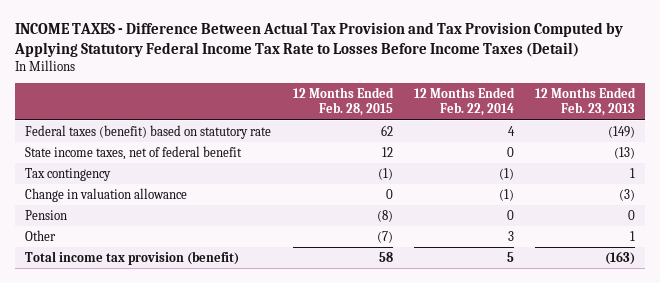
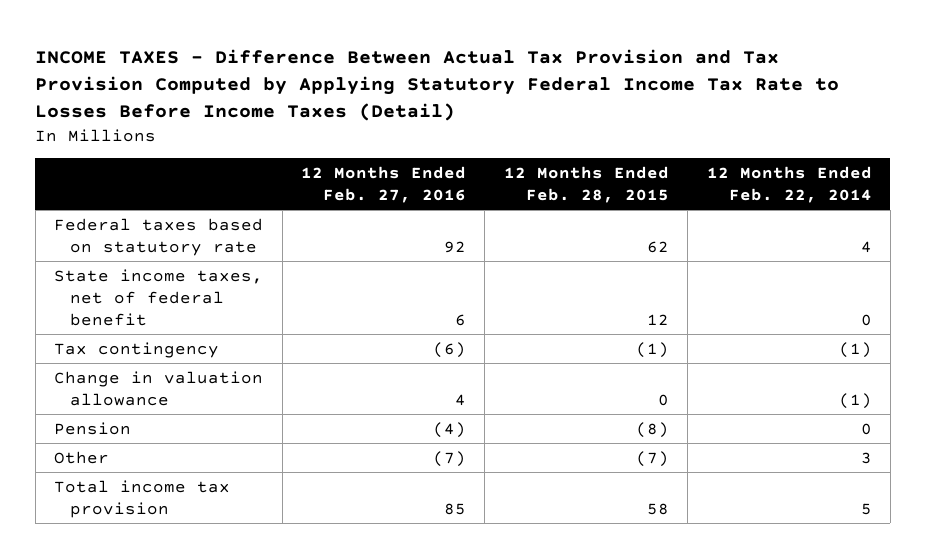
- | 12 Months Ended Feb. 28, 2015 | 12 Months Ended Feb. 22, 2014 | 12 Months Ended Feb. 23, 2013
+ | 12 Months Ended Feb. 27, 2016 | 12 Months Ended Feb. 28, 2015 | 12 Months Ended Feb. 22, 2014
- Federal taxes (benefit) based on statutory rate | 62 | 4 | (149)
+ Federal taxes based on statutory rate | 92 | 62 | 4
- Total income tax provision (benefit) | 58 | 5 | (163)
+ Total income tax provision | 85 | 58 | 5

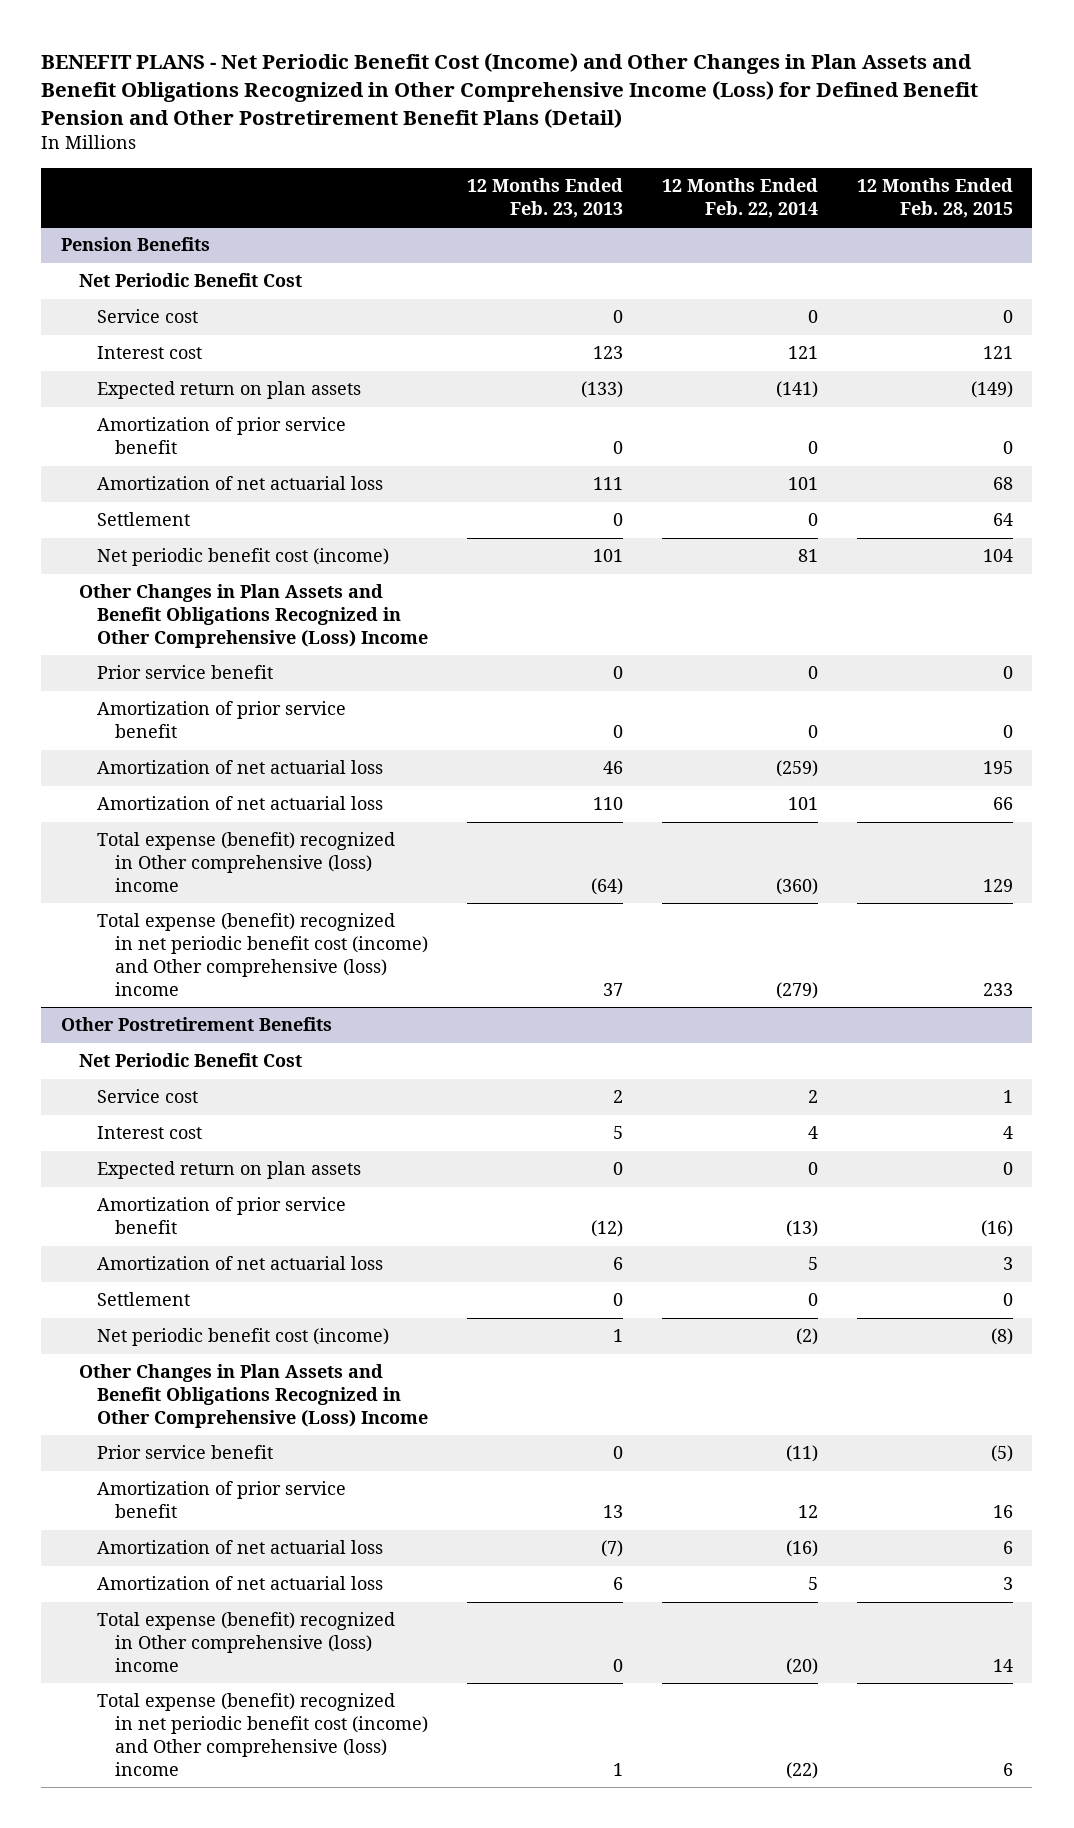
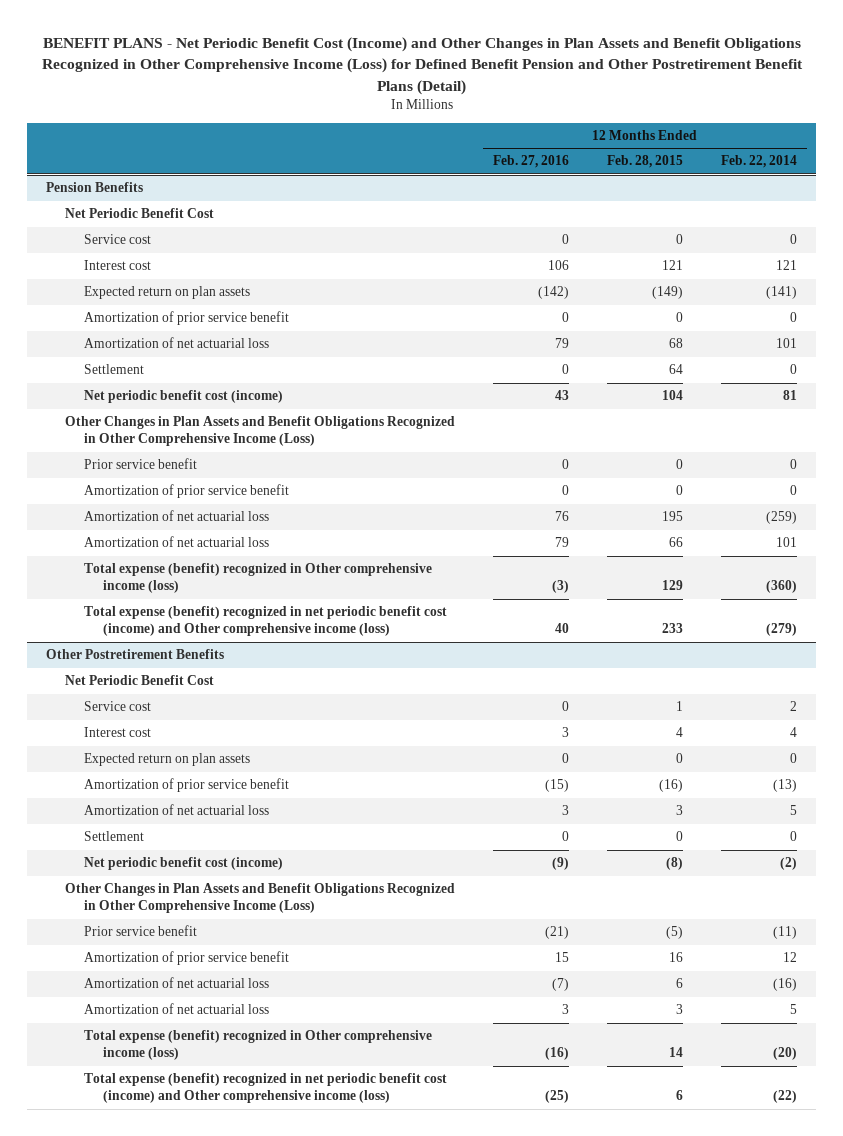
- | 12 Months Ended Feb. 23, 2013 | 12 Months Ended Feb. 22, 2014 | 12 Months Ended Feb. 28, 2015
+ | 12 Months Ended Feb. 27, 2016 | 12 Months Ended Feb. 28, 2015 | 12 Months Ended Feb. 22, 2014
@ Pension Benefits
- Other Changes in Plan Assets and Benefit Obligations Recognized in Other Comprehensive (Loss) Income
+ Other Changes in Plan Assets and Benefit Obligations Recognized in Other Comprehensive Income (Loss)
- Total expense (benefit) recognized in Other comprehensive (loss) income | (64) | (360) | 129
- Total expense (benefit) recognized in net periodic benefit cost (income) and Other comprehensive (loss) income | 37 | (279) | 233
+ Total expense (benefit) recognized in Other comprehensive income (loss) | (3) | 129 | (360)
+ Total expense (benefit) recognized in net periodic benefit cost (income) and Other comprehensive income (loss) | 40 | 233 | (279)
@ Other Postretirement Benefits
- Other Changes in Plan Assets and Benefit Obligations Recognized in Other Comprehensive (Loss) Income
+ Other Changes in Plan Assets and Benefit Obligations Recognized in Other Comprehensive Income (Loss)
- Total expense (benefit) recognized in Other comprehensive (loss) income | 0 | (20) | 14
- Total expense (benefit) recognized in net periodic benefit cost (income) and Other comprehensive (loss) income | 1 | (22) | 6
+ Total expense (benefit) recognized in Other comprehensive income (loss) | (16) | 14 | (20)
+ Total expense (benefit) recognized in net periodic benefit cost (income) and Other comprehensive income (loss) | (25) | 6 | (22)

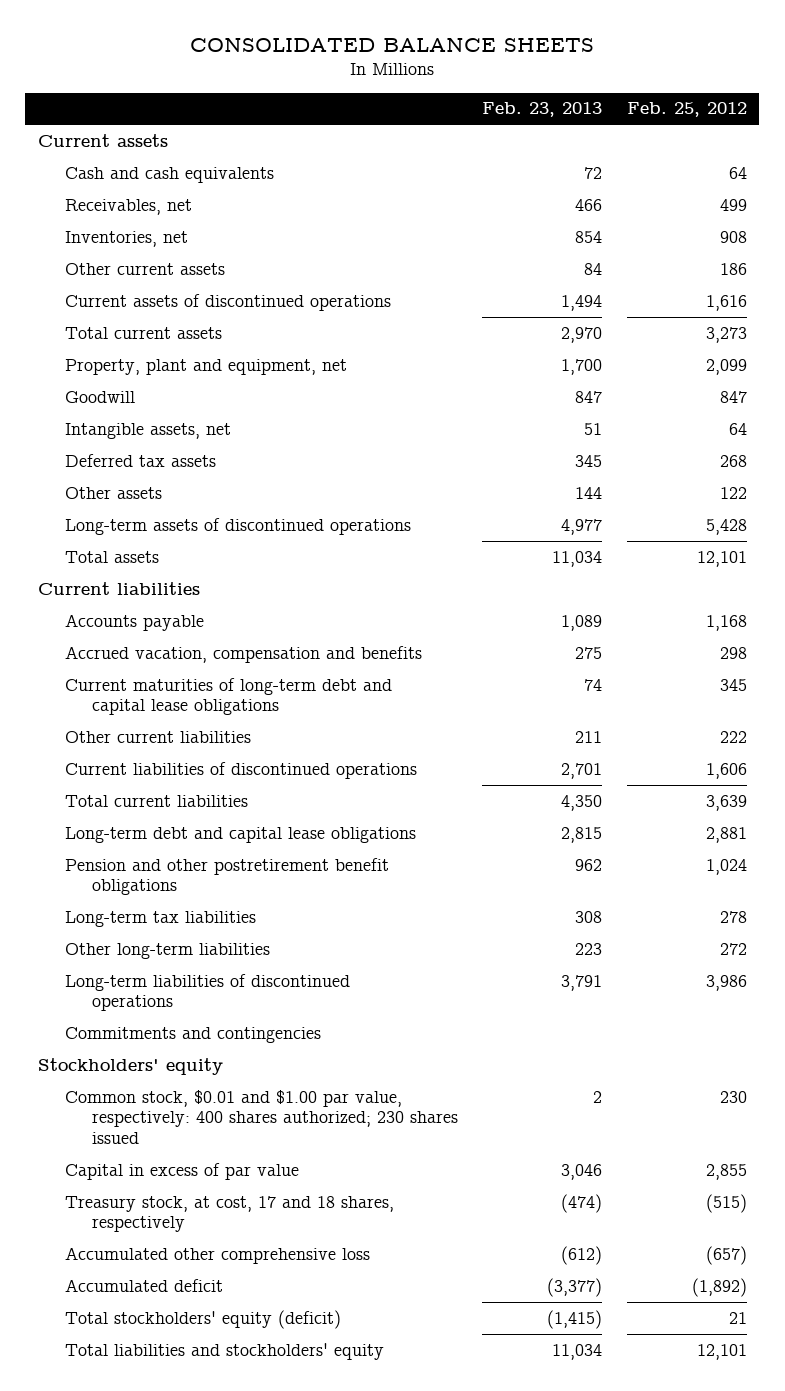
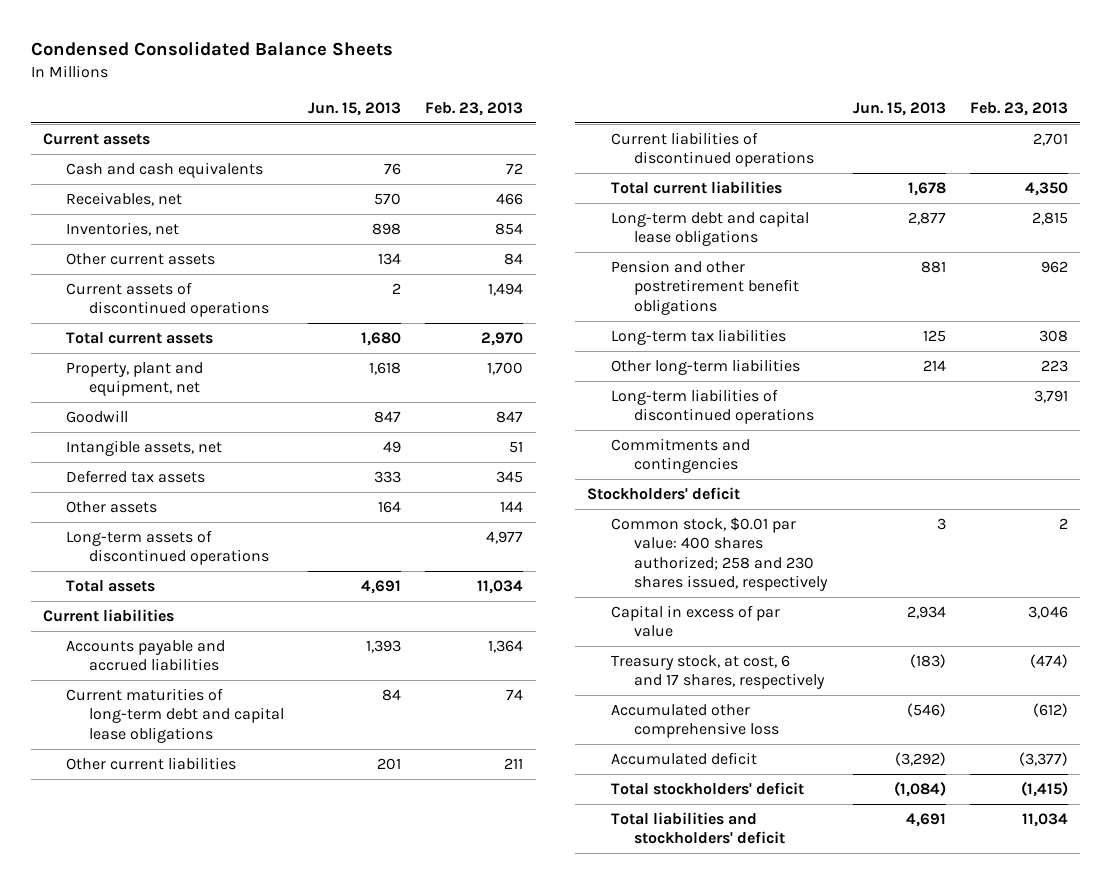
- CONSOLIDATED BALANCE SHEETS
+ Condensed Consolidated Balance Sheets
- | Feb. 23, 2013 | Feb. 25, 2012
+ | Jun. 15, 2013 | Feb. 23, 2013
- Accounts payable | 1,089 | 1,168
- Accrued vacation, compensation and benefits | 275 | 298
+ Accounts payable and accrued liabilities | 1,393 | 1,364
- Stockholders' equity
- Common stock, $0.01 and $1.00 par value, respectively: 400 shares authorized; 230 shares issued | 2 | 230
+ Stockholders' deficit
+ Common stock, $0.01 par value: 400 shares authorized; 258 and 230 shares issued, respectively | 3 | 2
- Treasury stock, at cost, 17 and 18 shares, respectively | (474) | (515)
+ Treasury stock, at cost, 6 and 17 shares, respectively | (183) | (474)
- Total stockholders' equity (deficit) | (1,415) | 21
- Total liabilities and stockholders' equity | 11,034 | 12,101
+ Total stockholders' deficit | (1,084) | (1,415)
+ Total liabilities and stockholders' deficit | 4,691 | 11,034

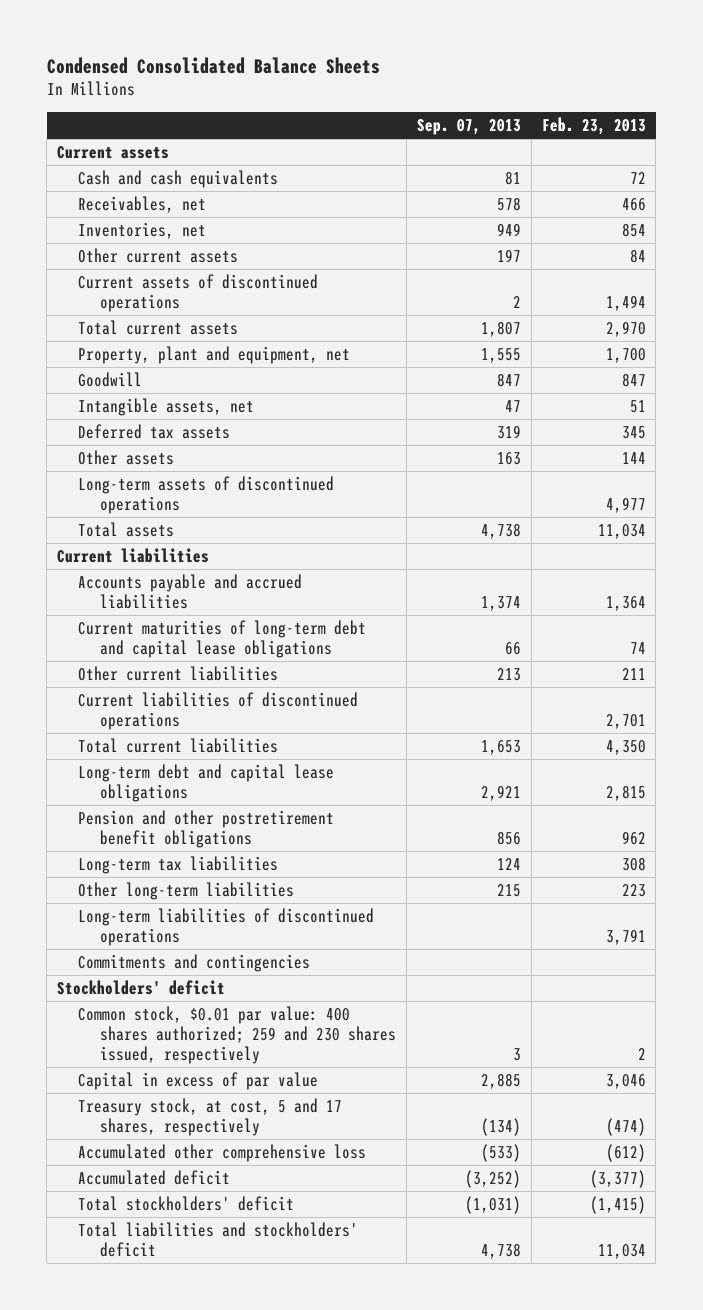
- | Jun. 15, 2013 | Feb. 23, 2013
+ | Sep. 07, 2013 | Feb. 23, 2013
- Common stock, $0.01 par value: 400 shares authorized; 258 and 230 shares issued, respectively | 3 | 2
+ Common stock, $0.01 par value: 400 shares authorized; 259 and 230 shares issued, respectively | 3 | 2
- Treasury stock, at cost, 6 and 17 shares, respectively | (183) | (474)
+ Treasury stock, at cost, 5 and 17 shares, respectively | (134) | (474)

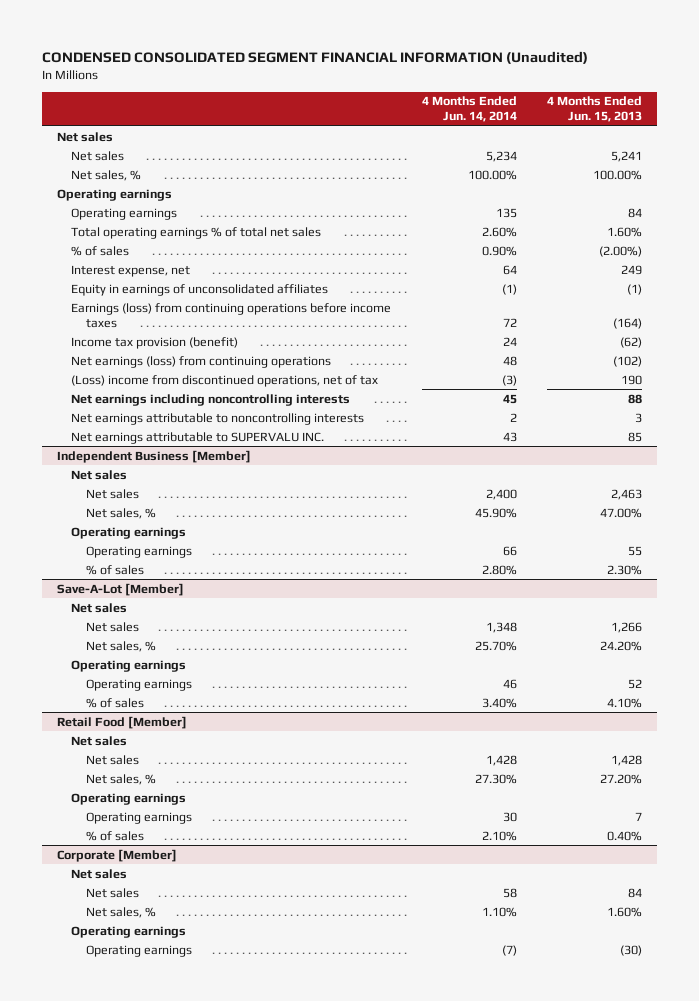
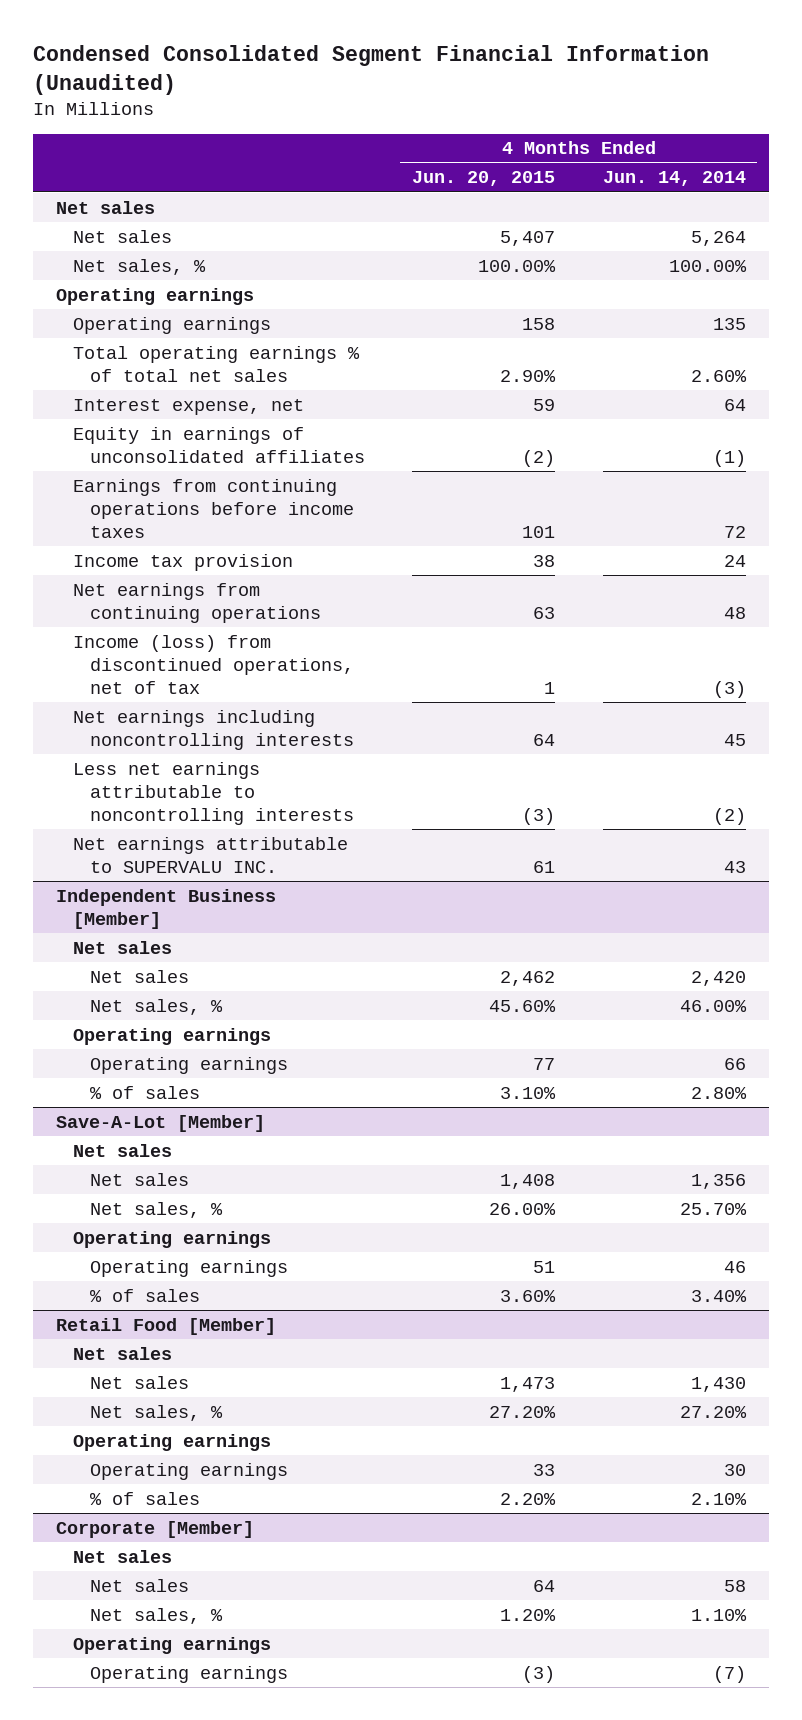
- CONDENSED CONSOLIDATED SEGMENT FINANCIAL INFORMATION (Unaudited)
+ Condensed Consolidated Segment Financial Information (Unaudited)
- | 4 Months Ended Jun. 14, 2014 | 4 Months Ended Jun. 15, 2013
+ | 4 Months Ended Jun. 20, 2015 | 4 Months Ended Jun. 14, 2014
- Net sales | 5,234 | 5,241
+ Net sales | 5,407 | 5,264
- % of sales | 0.90% | (2.00%)
- Earnings (loss) from continuing operations before income taxes | 72 | (164)
- Income tax provision (benefit) | 24 | (62)
- Net earnings (loss) from continuing operations | 48 | (102)
- (Loss) income from discontinued operations, net of tax | (3) | 190
+ Earnings from continuing operations before income taxes | 101 | 72
+ Income tax provision | 38 | 24
+ Net earnings from continuing operations | 63 | 48
+ Income (loss) from discontinued operations, net of tax | 1 | (3)
- Net earnings attributable to noncontrolling interests | 2 | 3
+ Less net earnings attributable to noncontrolling interests | (3) | (2)
@ Independent Business [Member]
- Net sales | 2,400 | 2,463
- Net sales, % | 45.90% | 47.00%
+ Net sales | 2,462 | 2,420
+ Net sales, % | 45.60% | 46.00%
@ Save-A-Lot [Member]
- Net sales | 1,348 | 1,266
+ Net sales | 1,408 | 1,356
@ Retail Food [Member]
- Net sales | 1,428 | 1,428
- Net sales, % | 27.30% | 27.20%
+ Net sales | 1,473 | 1,430
+ Net sales, % | 27.20% | 27.20%

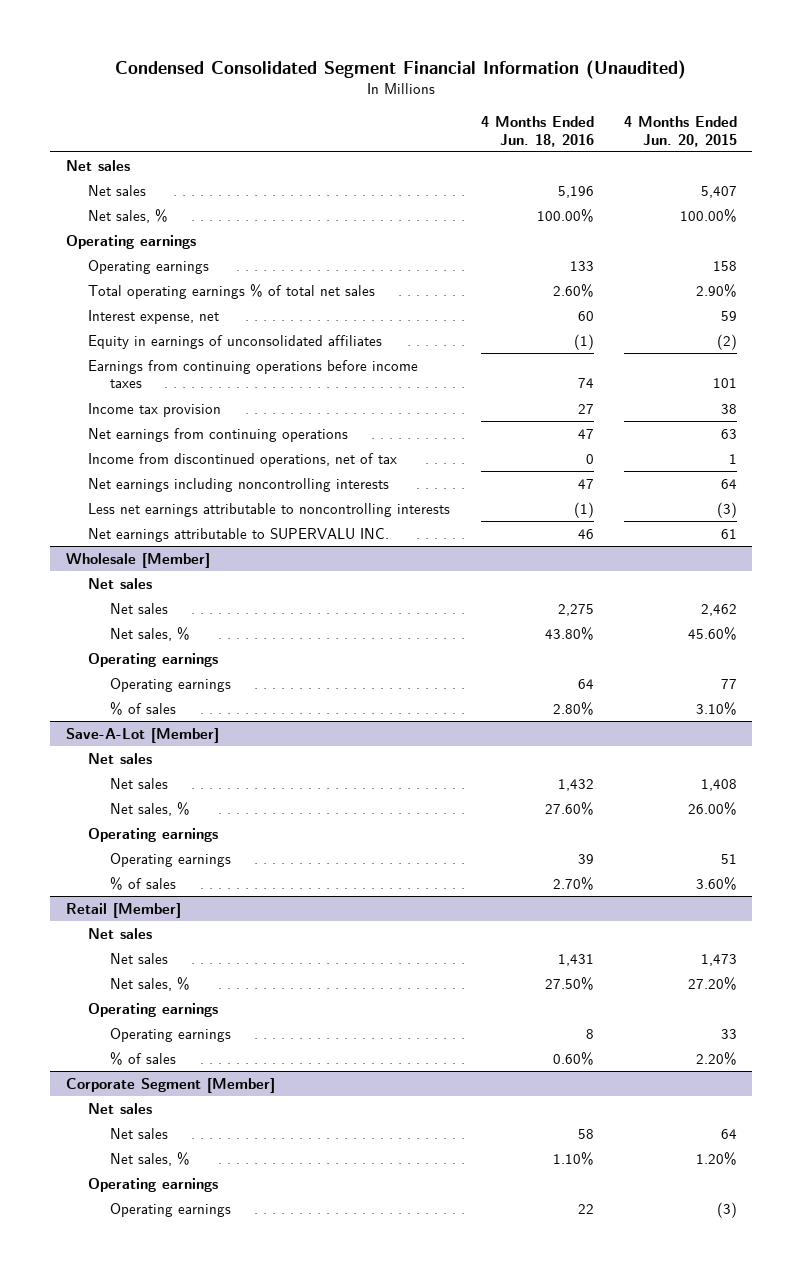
- | 4 Months Ended Jun. 20, 2015 | 4 Months Ended Jun. 14, 2014
+ | 4 Months Ended Jun. 18, 2016 | 4 Months Ended Jun. 20, 2015
- Income (loss) from discontinued operations, net of tax | 1 | (3)
+ Income from discontinued operations, net of tax | 0 | 1
- Independent Business [Member]
+ Wholesale [Member]
- Retail Food [Member]
+ Retail [Member]
- Corporate [Member]
+ Corporate Segment [Member]

